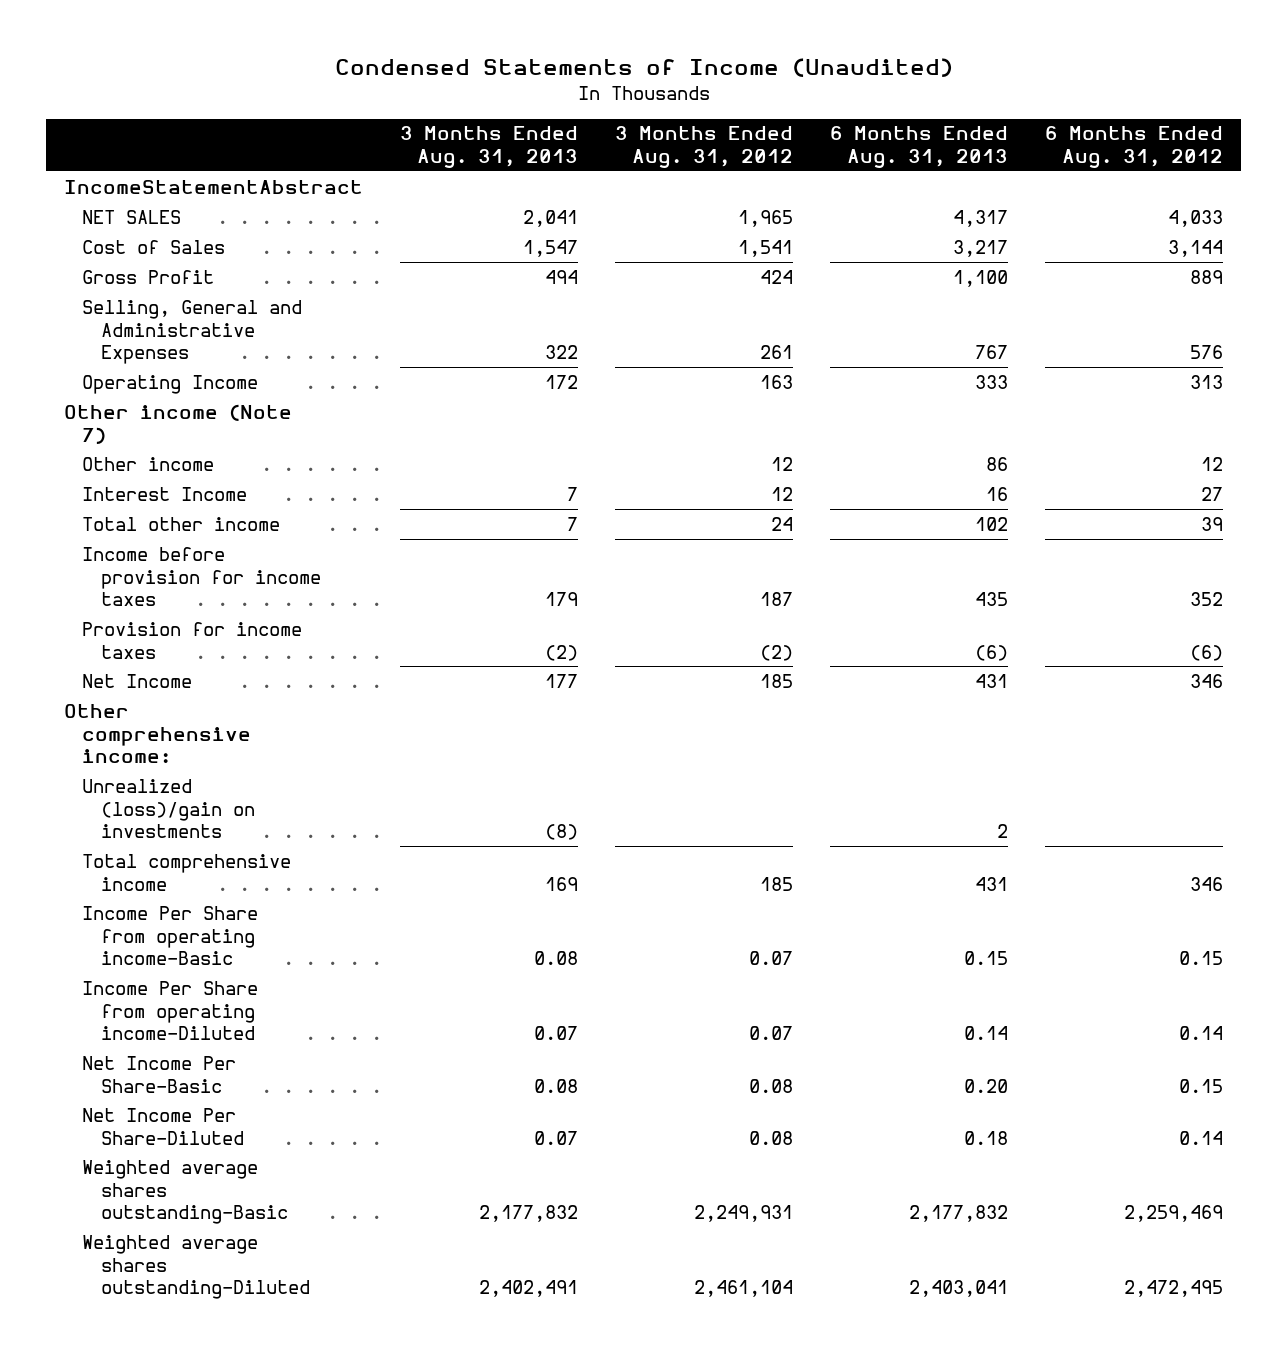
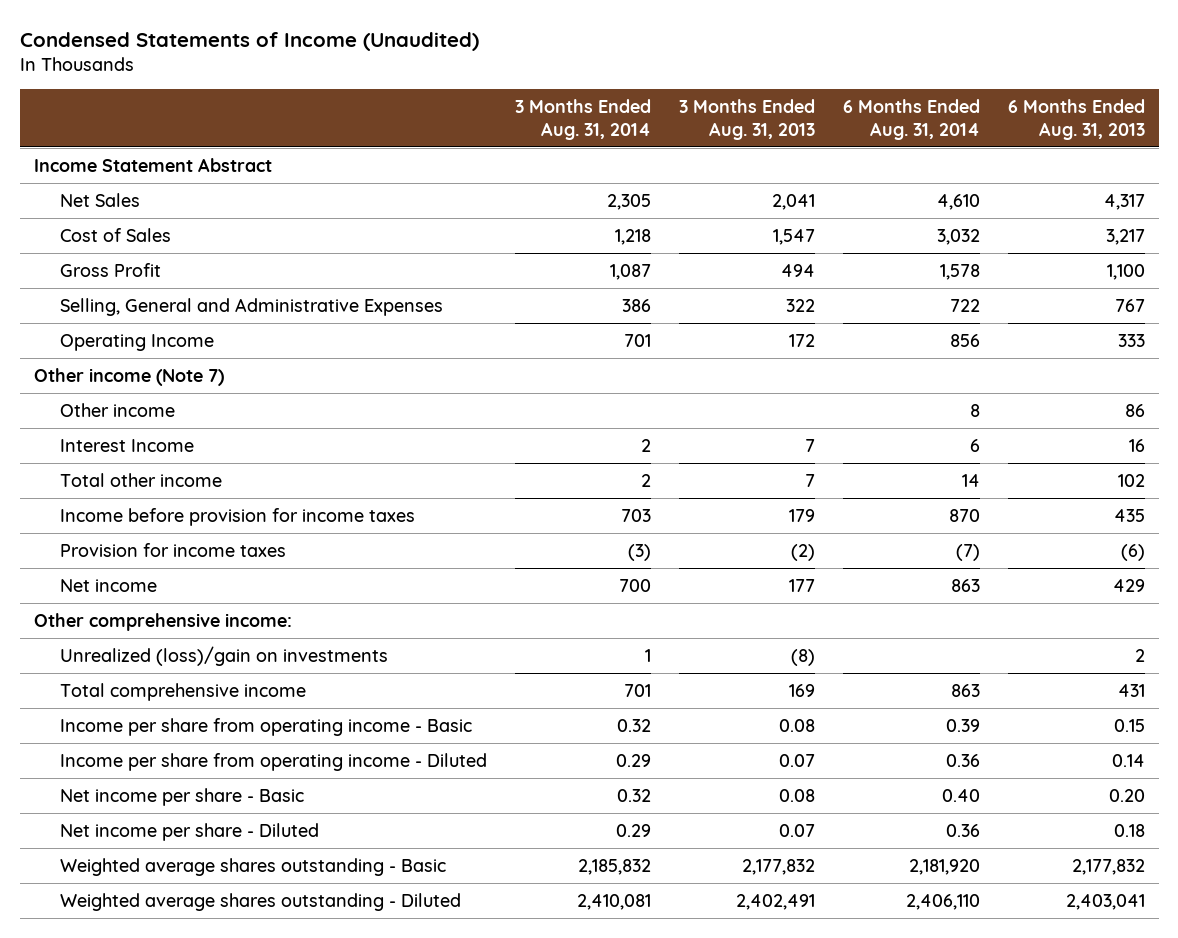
- | 3 Months Ended Aug. 31, 2013 | 3 Months Ended Aug. 31, 2012 | 6 Months Ended Aug. 31, 2013 | 6 Months Ended Aug. 31, 2012
+ | 3 Months Ended Aug. 31, 2014 | 3 Months Ended Aug. 31, 2013 | 6 Months Ended Aug. 31, 2014 | 6 Months Ended Aug. 31, 2013
- IncomeStatementAbstract
- NET SALES | 2,041 | 1,965 | 4,317 | 4,033
+ Income Statement Abstract
+ Net Sales | 2,305 | 2,041 | 4,610 | 4,317
- Net Income | 177 | 185 | 431 | 346
+ Net income | 700 | 177 | 863 | 429
- Income Per Share from operating income-Basic | 0.08 | 0.07 | 0.15 | 0.15
- Income Per Share from operating income-Diluted | 0.07 | 0.07 | 0.14 | 0.14
- Net Income Per Share-Basic | 0.08 | 0.08 | 0.20 | 0.15
- Net Income Per Share-Diluted | 0.07 | 0.08 | 0.18 | 0.14
- Weighted average shares outstanding-Basic | 2,177,832 | 2,249,931 | 2,177,832 | 2,259,469
- Weighted average shares outstanding-Diluted | 2,402,491 | 2,461,104 | 2,403,041 | 2,472,495
+ Income per share from operating income - Basic | 0.32 | 0.08 | 0.39 | 0.15
+ Income per share from operating income - Diluted | 0.29 | 0.07 | 0.36 | 0.14
+ Net income per share - Basic | 0.32 | 0.08 | 0.40 | 0.20
+ Net income per share - Diluted | 0.29 | 0.07 | 0.36 | 0.18
+ Weighted average shares outstanding - Basic | 2,185,832 | 2,177,832 | 2,181,920 | 2,177,832
+ Weighted average shares outstanding - Diluted | 2,410,081 | 2,402,491 | 2,406,110 | 2,403,041

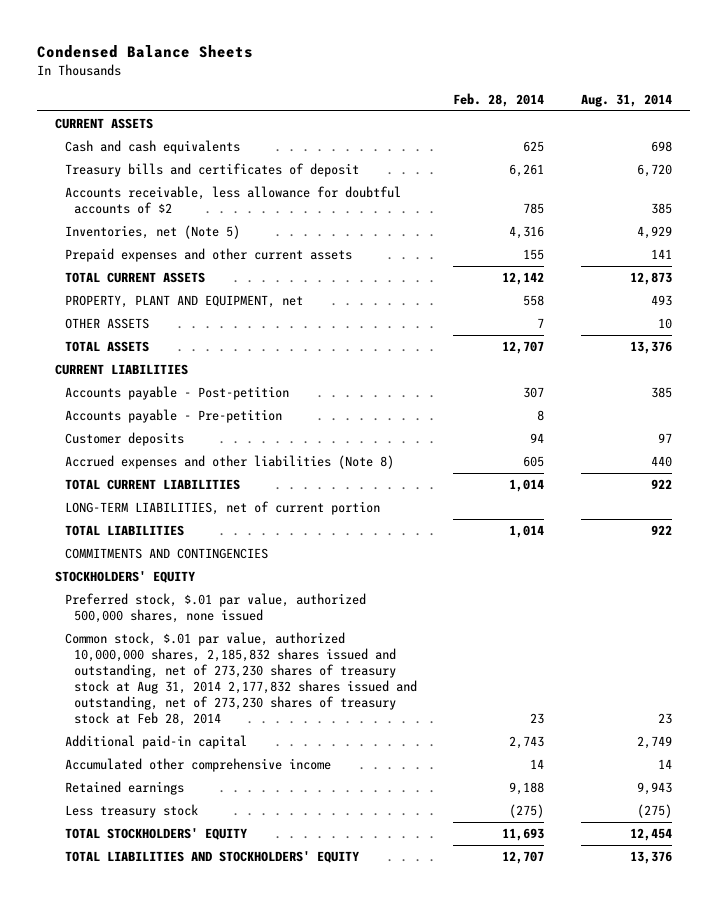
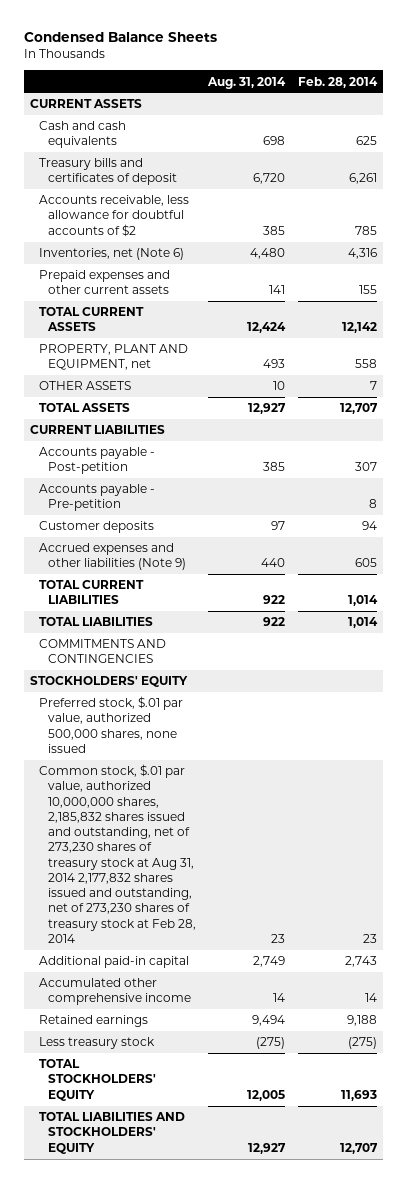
- | Feb. 28, 2014 | Aug. 31, 2014
+ | Aug. 31, 2014 | Feb. 28, 2014
- Inventories, net (Note 5) | 4,316 | 4,929
+ Inventories, net (Note 6) | 4,480 | 4,316
- TOTAL CURRENT ASSETS | 12,142 | 12,873
+ TOTAL CURRENT ASSETS | 12,424 | 12,142
- TOTAL ASSETS | 12,707 | 13,376
+ TOTAL ASSETS | 12,927 | 12,707
- Accrued expenses and other liabilities (Note 8) | 605 | 440
+ Accrued expenses and other liabilities (Note 9) | 440 | 605
- LONG-TERM LIABILITIES, net of current portion
- Retained earnings | 9,188 | 9,943
+ Retained earnings | 9,494 | 9,188
- TOTAL STOCKHOLDERS' EQUITY | 11,693 | 12,454
- TOTAL LIABILITIES AND STOCKHOLDERS' EQUITY | 12,707 | 13,376
+ TOTAL STOCKHOLDERS' EQUITY | 12,005 | 11,693
+ TOTAL LIABILITIES AND STOCKHOLDERS' EQUITY | 12,927 | 12,707

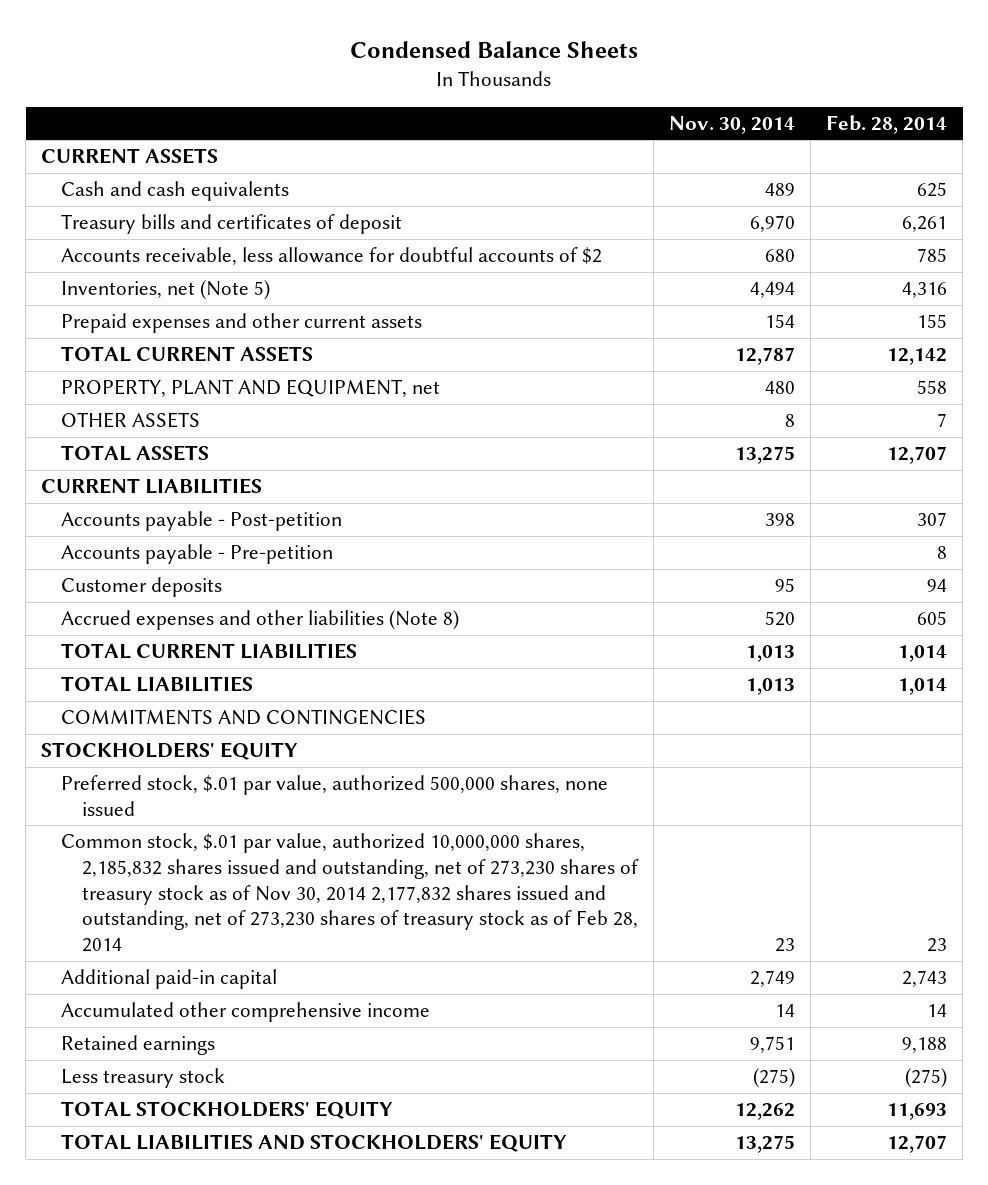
- | Aug. 31, 2014 | Feb. 28, 2014
+ | Nov. 30, 2014 | Feb. 28, 2014
- Inventories, net (Note 6) | 4,480 | 4,316
+ Inventories, net (Note 5) | 4,494 | 4,316
- Accrued expenses and other liabilities (Note 9) | 440 | 605
+ Accrued expenses and other liabilities (Note 8) | 520 | 605
- Common stock, $.01 par value, authorized 10,000,000 shares, 2,185,832 shares issued and outstanding, net of 273,230 shares of treasury stock at Aug 31, 2014 2,177,832 shares issued and outstanding, net of 273,230 shares of treasury stock at Feb 28, 2014 | 23 | 23
+ Common stock, $.01 par value, authorized 10,000,000 shares, 2,185,832 shares issued and outstanding, net of 273,230 shares of treasury stock as of Nov 30, 2014 2,177,832 shares issued and outstanding, net of 273,230 shares of treasury stock as of Feb 28, 2014 | 23 | 23

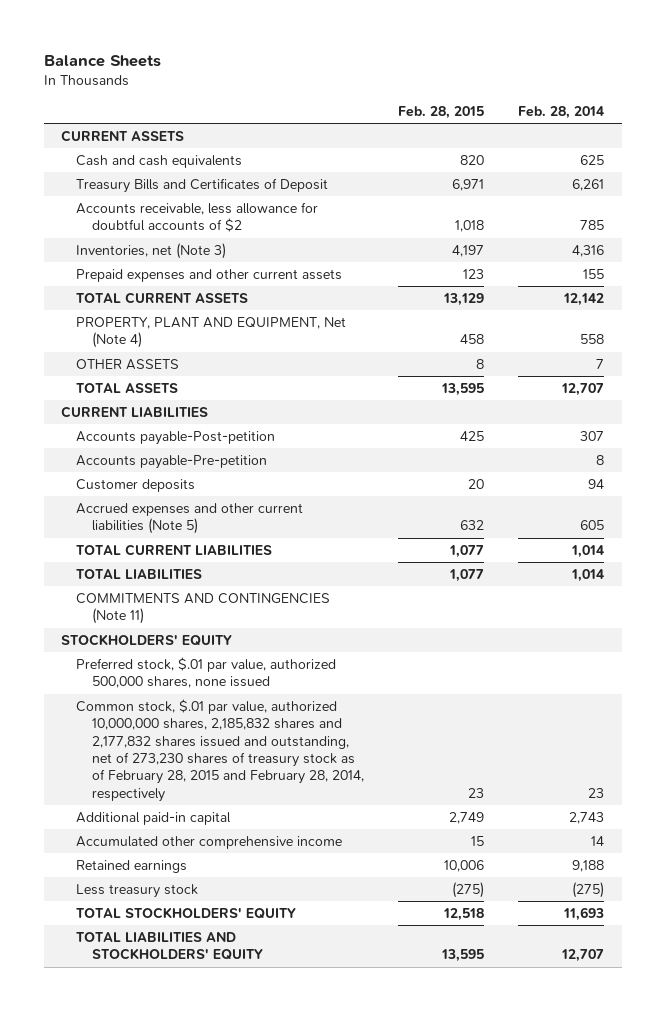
- Condensed Balance Sheets
+ Balance Sheets
- | Nov. 30, 2014 | Feb. 28, 2014
+ | Feb. 28, 2015 | Feb. 28, 2014
- Treasury bills and certificates of deposit | 6,970 | 6,261
+ Treasury Bills and Certificates of Deposit | 6,971 | 6,261
- Inventories, net (Note 5) | 4,494 | 4,316
+ Inventories, net (Note 3) | 4,197 | 4,316
- PROPERTY, PLANT AND EQUIPMENT, net | 480 | 558
+ PROPERTY, PLANT AND EQUIPMENT, Net (Note 4) | 458 | 558
- Accounts payable - Post-petition | 398 | 307
- Accounts payable - Pre-petition | | 8
+ Accounts payable-Post-petition | 425 | 307
+ Accounts payable-Pre-petition | | 8
- Accrued expenses and other liabilities (Note 8) | 520 | 605
+ Accrued expenses and other current liabilities (Note 5) | 632 | 605
- COMMITMENTS AND CONTINGENCIES
+ COMMITMENTS AND CONTINGENCIES (Note 11)
- Common stock, $.01 par value, authorized 10,000,000 shares, 2,185,832 shares issued and outstanding, net of 273,230 shares of treasury stock as of Nov 30, 2014 2,177,832 shares issued and outstanding, net of 273,230 shares of treasury stock as of Feb 28, 2014 | 23 | 23
+ Common stock, $.01 par value, authorized 10,000,000 shares, 2,185,832 shares and 2,177,832 shares issued and outstanding, net of 273,230 shares of treasury stock as of February 28, 2015 and February 28, 2014, respectively | 23 | 23

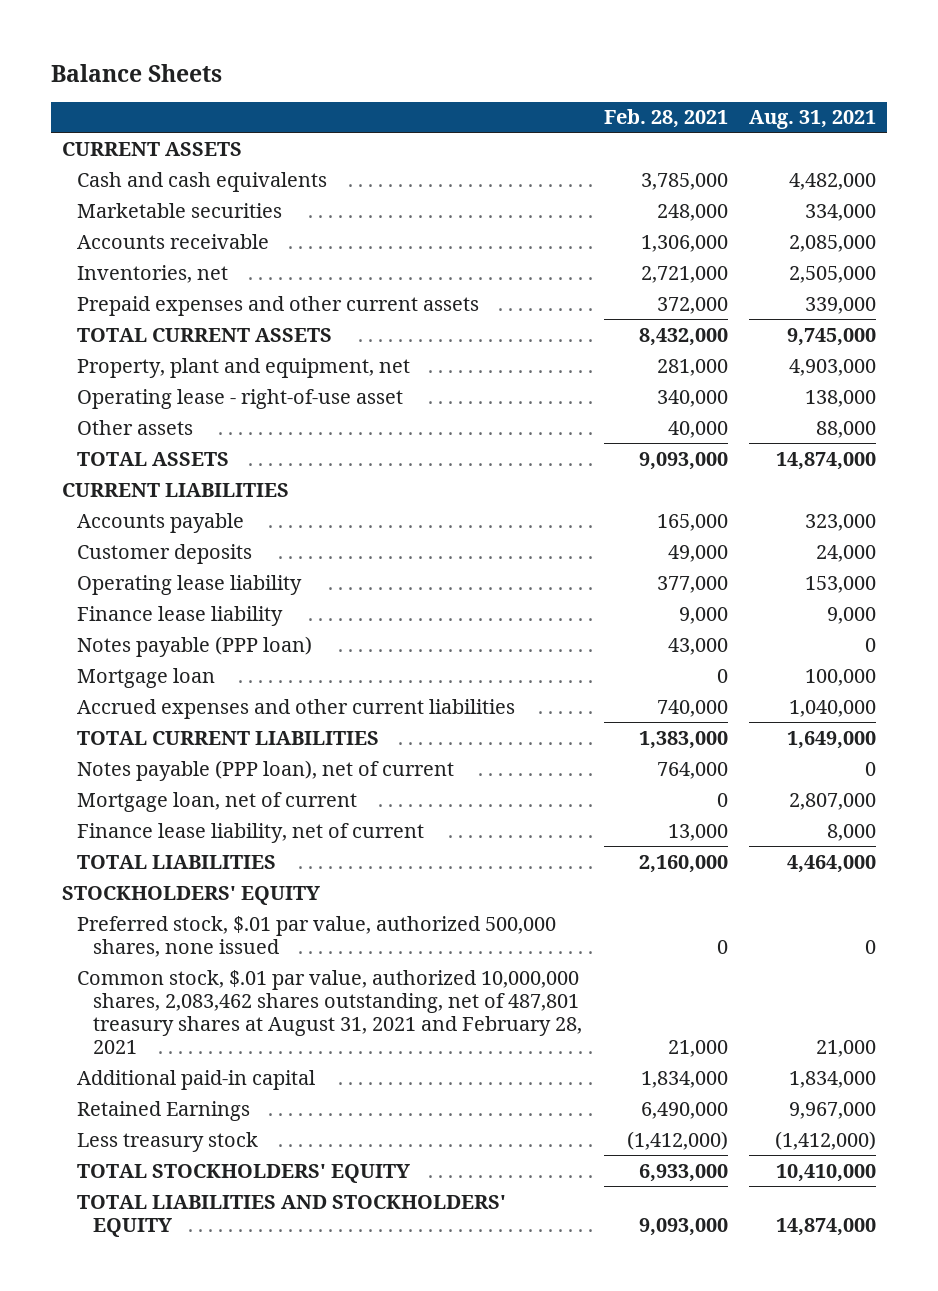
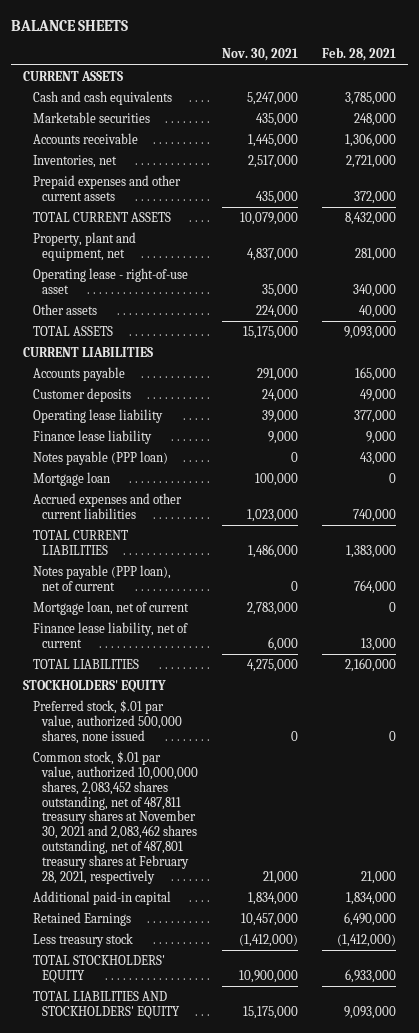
- Balance Sheets
+ BALANCE SHEETS
- | Feb. 28, 2021 | Aug. 31, 2021
+ | Nov. 30, 2021 | Feb. 28, 2021
- Common stock, $.01 par value, authorized 10,000,000 shares, 2,083,462 shares outstanding, net of 487,801 treasury shares at August 31, 2021 and February 28, 2021 | 21,000 | 21,000
+ Common stock, $.01 par value, authorized 10,000,000 shares, 2,083,452 shares outstanding, net of 487,811 treasury shares at November 30, 2021 and 2,083,462 shares outstanding, net of 487,801 treasury shares at February 28, 2021, respectively | 21,000 | 21,000

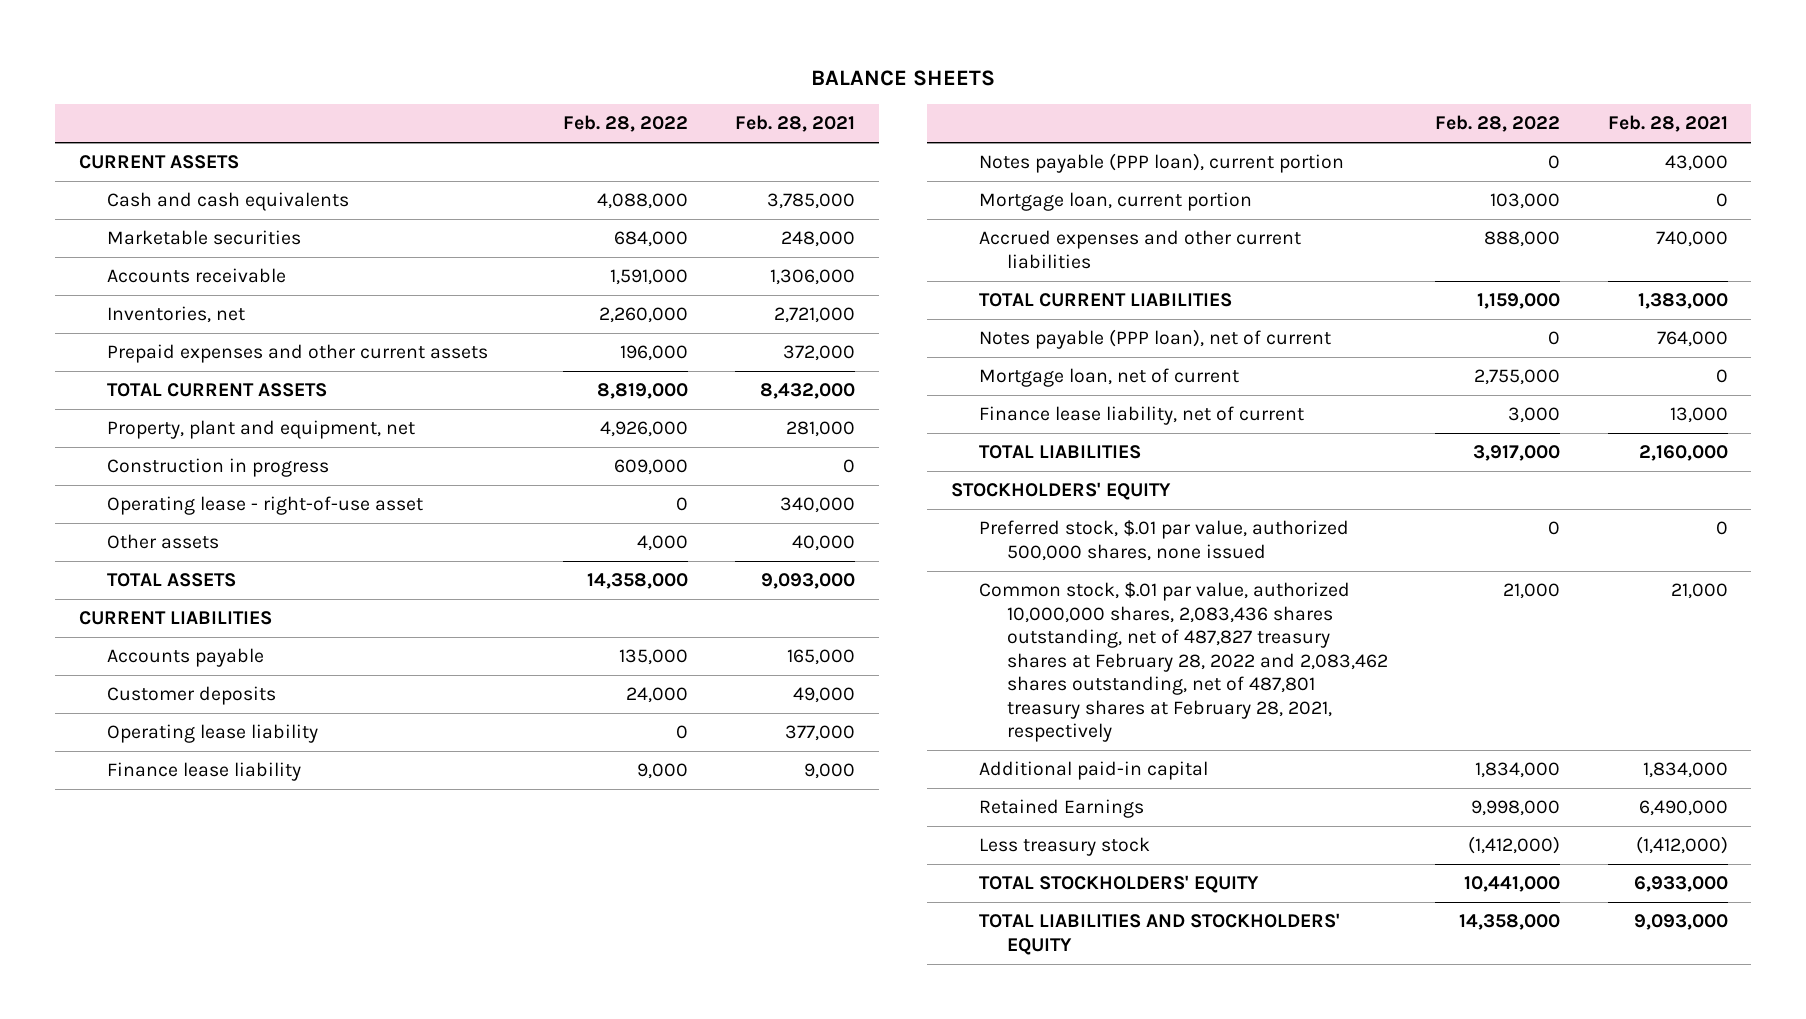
- | Nov. 30, 2021 | Feb. 28, 2021
+ | Feb. 28, 2022 | Feb. 28, 2021
+ Construction in progress | 609,000 | 0
- Notes payable (PPP loan) | 0 | 43,000
- Mortgage loan | 100,000 | 0
+ Notes payable (PPP loan), current portion | 0 | 43,000
+ Mortgage loan, current portion | 103,000 | 0
- Common stock, $.01 par value, authorized 10,000,000 shares, 2,083,452 shares outstanding, net of 487,811 treasury shares at November 30, 2021 and 2,083,462 shares outstanding, net of 487,801 treasury shares at February 28, 2021, respectively | 21,000 | 21,000
+ Common stock, $.01 par value, authorized 10,000,000 shares, 2,083,436 shares outstanding, net of 487,827 treasury shares at February 28, 2022 and 2,083,462 shares outstanding, net of 487,801 treasury shares at February 28, 2021, respectively | 21,000 | 21,000

